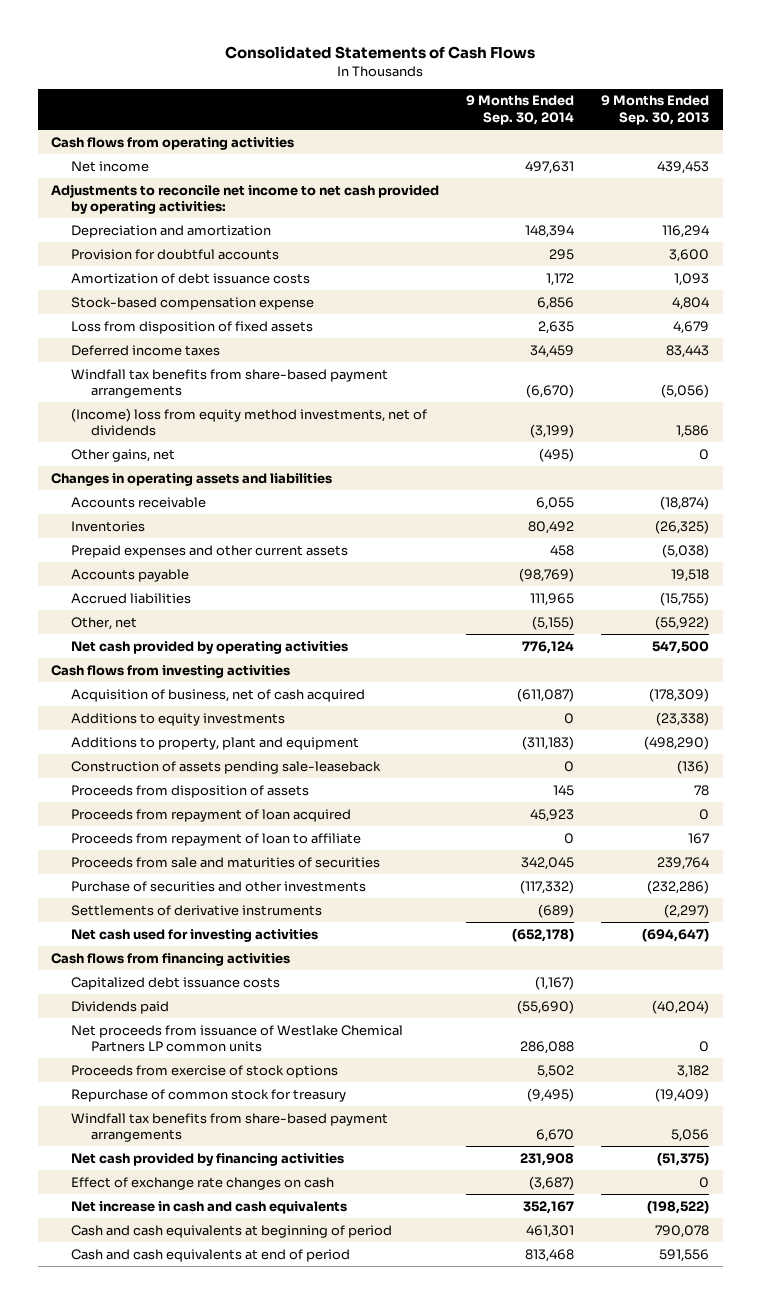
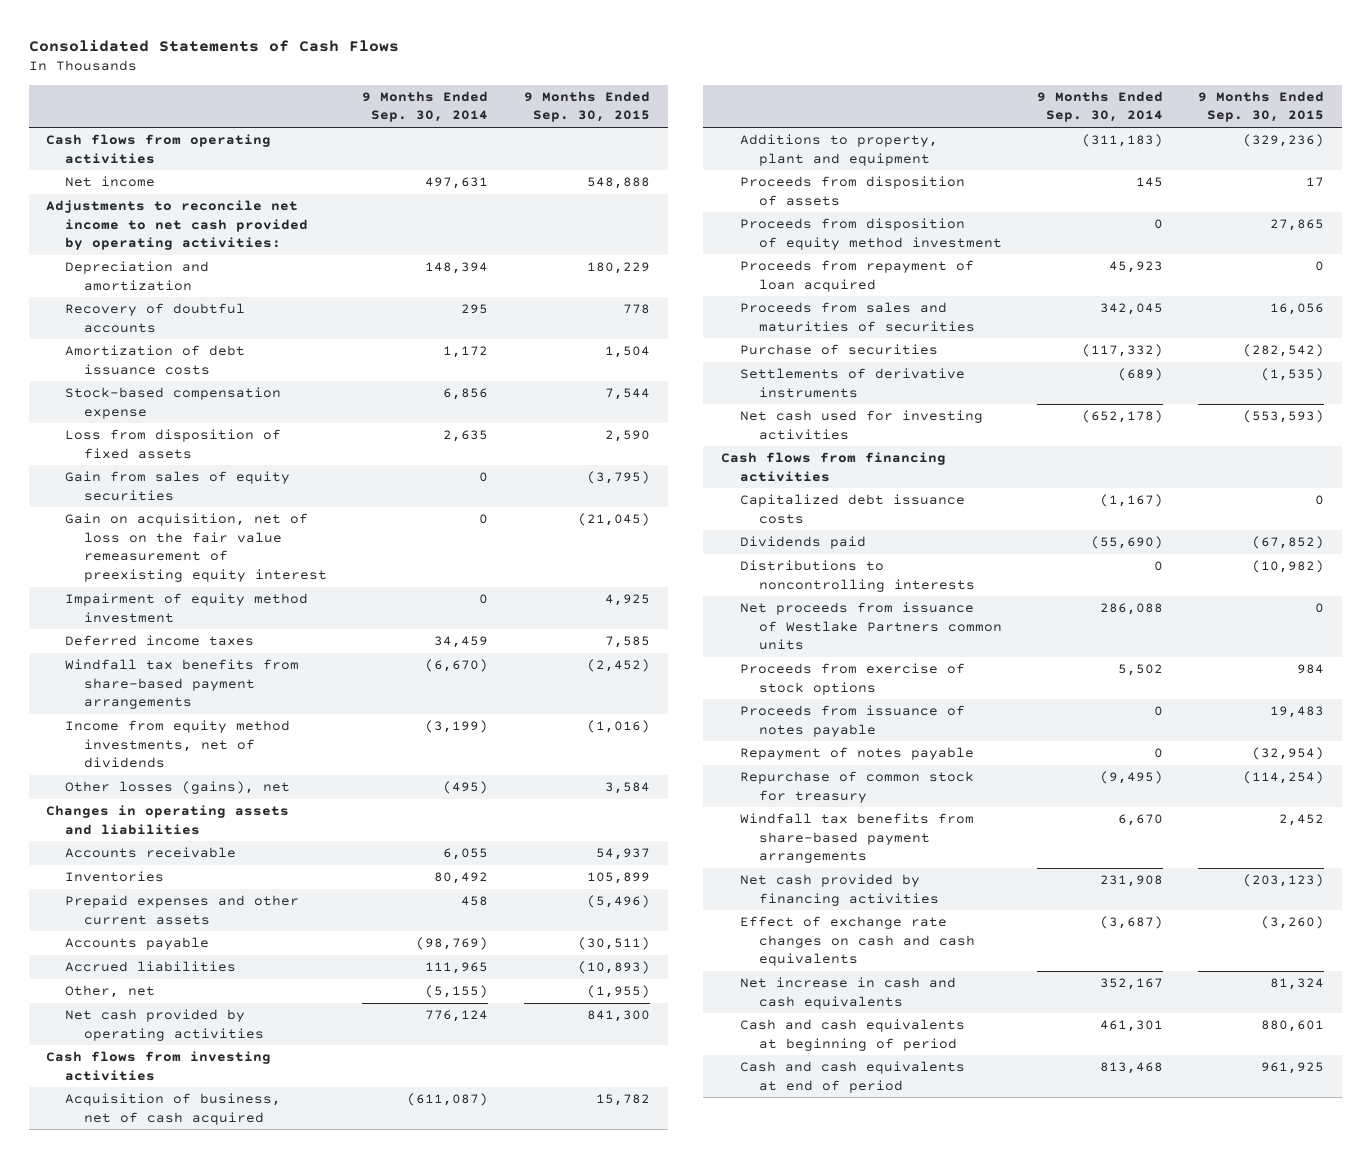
- | 9 Months Ended Sep. 30, 2014 | 9 Months Ended Sep. 30, 2013
+ | 9 Months Ended Sep. 30, 2014 | 9 Months Ended Sep. 30, 2015
- Provision for doubtful accounts | 295 | 3,600
+ Recovery of doubtful accounts | 295 | 778
+ Gain from sales of equity securities | 0 | (3,795)
+ Gain on acquisition, net of loss on the fair value remeasurement of preexisting equity interest | 0 | (21,045)
+ Impairment of equity method investment | 0 | 4,925
- (Income) loss from equity method investments, net of dividends | (3,199) | 1,586
- Other gains, net | (495) | 0
+ Income from equity method investments, net of dividends | (3,199) | (1,016)
+ Other losses (gains), net | (495) | 3,584
- Additions to equity investments | 0 | (23,338)
- Construction of assets pending sale-leaseback | 0 | (136)
+ Proceeds from disposition of equity method investment | 0 | 27,865
- Proceeds from repayment of loan to affiliate | 0 | 167
- Proceeds from sale and maturities of securities | 342,045 | 239,764
- Purchase of securities and other investments | (117,332) | (232,286)
+ Proceeds from sales and maturities of securities | 342,045 | 16,056
+ Purchase of securities | (117,332) | (282,542)
- Net proceeds from issuance of Westlake Chemical Partners LP common units | 286,088 | 0
+ Distributions to noncontrolling interests | 0 | (10,982)
+ Net proceeds from issuance of Westlake Partners common units | 286,088 | 0
+ Proceeds from issuance of notes payable | 0 | 19,483
+ Repayment of notes payable | 0 | (32,954)
- Effect of exchange rate changes on cash | (3,687) | 0
+ Effect of exchange rate changes on cash and cash equivalents | (3,687) | (3,260)

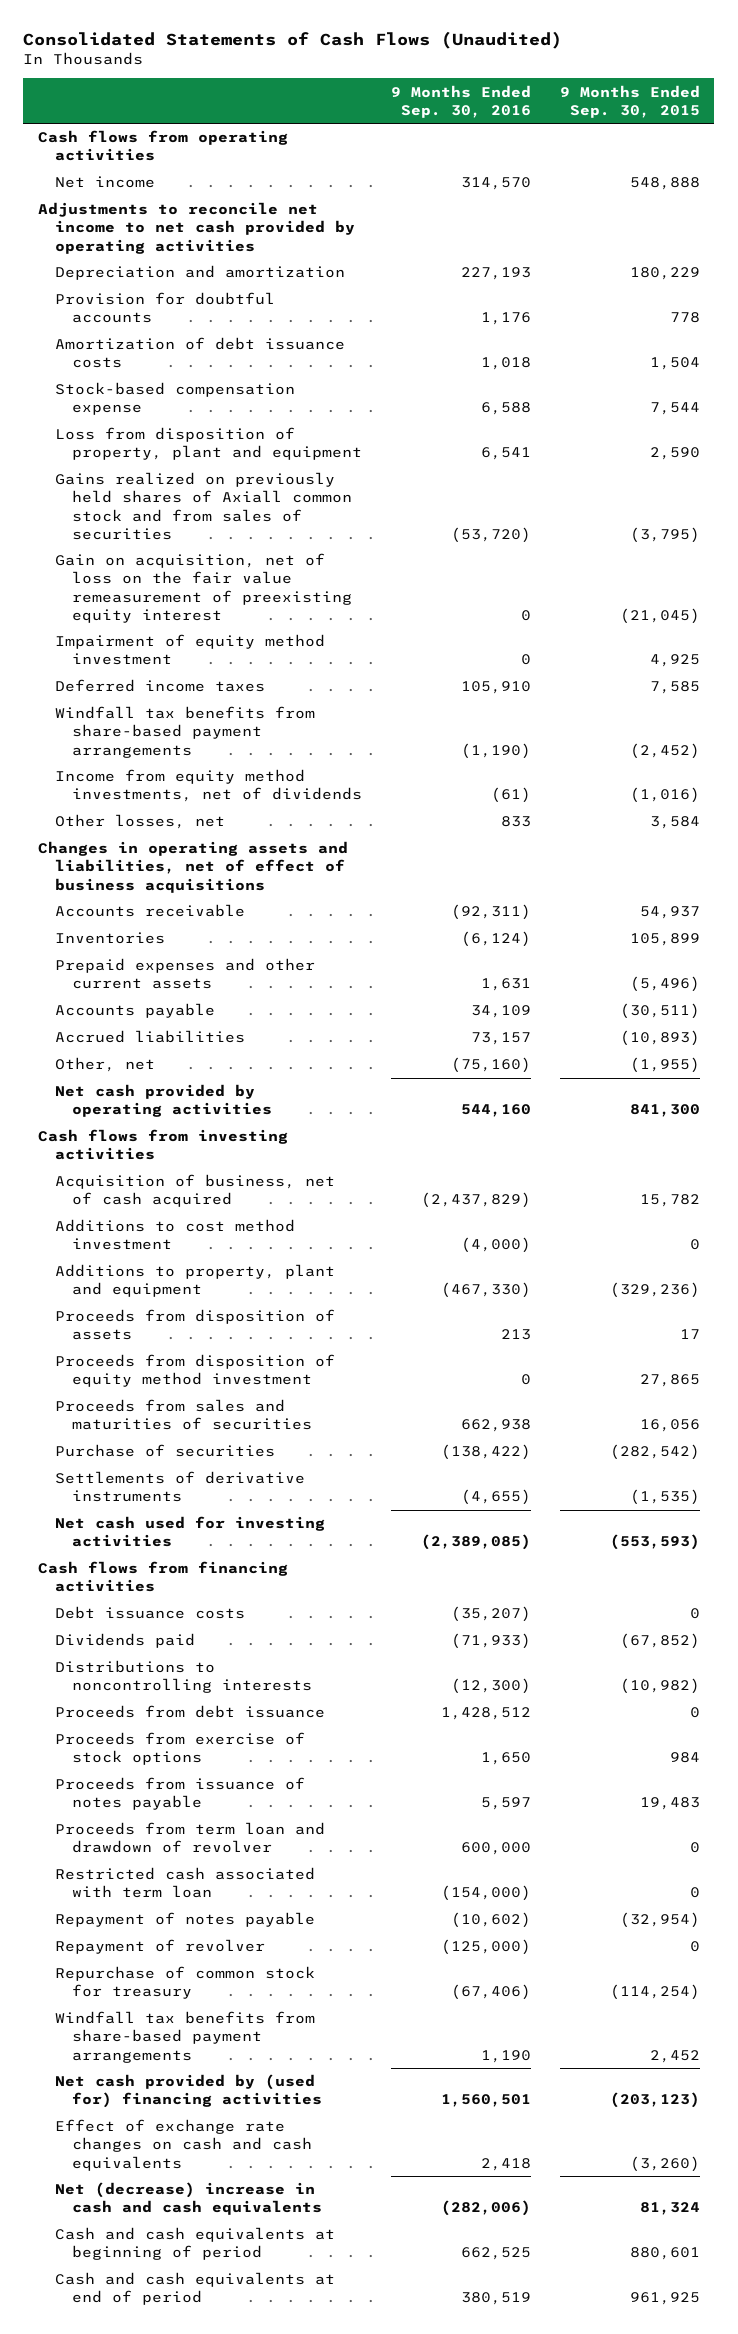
- Consolidated Statements of Cash Flows
+ Consolidated Statements of Cash Flows (Unaudited)
- | 9 Months Ended Sep. 30, 2014 | 9 Months Ended Sep. 30, 2015
+ | 9 Months Ended Sep. 30, 2016 | 9 Months Ended Sep. 30, 2015
- Adjustments to reconcile net income to net cash provided by operating activities:
+ Adjustments to reconcile net income to net cash provided by operating activities
- Recovery of doubtful accounts | 295 | 778
+ Provision for doubtful accounts | 1,176 | 778
- Loss from disposition of fixed assets | 2,635 | 2,590
- Gain from sales of equity securities | 0 | (3,795)
+ Loss from disposition of property, plant and equipment | 6,541 | 2,590
+ Gains realized on previously held shares of Axiall common stock and from sales of securities | (53,720) | (3,795)
- Other losses (gains), net | (495) | 3,584
- Changes in operating assets and liabilities
+ Other losses, net | 833 | 3,584
+ Changes in operating assets and liabilities, net of effect of business acquisitions
+ Additions to cost method investment | (4,000) | 0
- Proceeds from repayment of loan acquired | 45,923 | 0
- Capitalized debt issuance costs | (1,167) | 0
+ Debt issuance costs | (35,207) | 0
- Net proceeds from issuance of Westlake Partners common units | 286,088 | 0
+ Proceeds from debt issuance | 1,428,512 | 0
+ Proceeds from term loan and drawdown of revolver | 600,000 | 0
+ Restricted cash associated with term loan | (154,000) | 0
+ Repayment of revolver | (125,000) | 0
- Net cash provided by financing activities | 231,908 | (203,123)
+ Net cash provided by (used for) financing activities | 1,560,501 | (203,123)
- Net increase in cash and cash equivalents | 352,167 | 81,324
+ Net (decrease) increase in cash and cash equivalents | (282,006) | 81,324

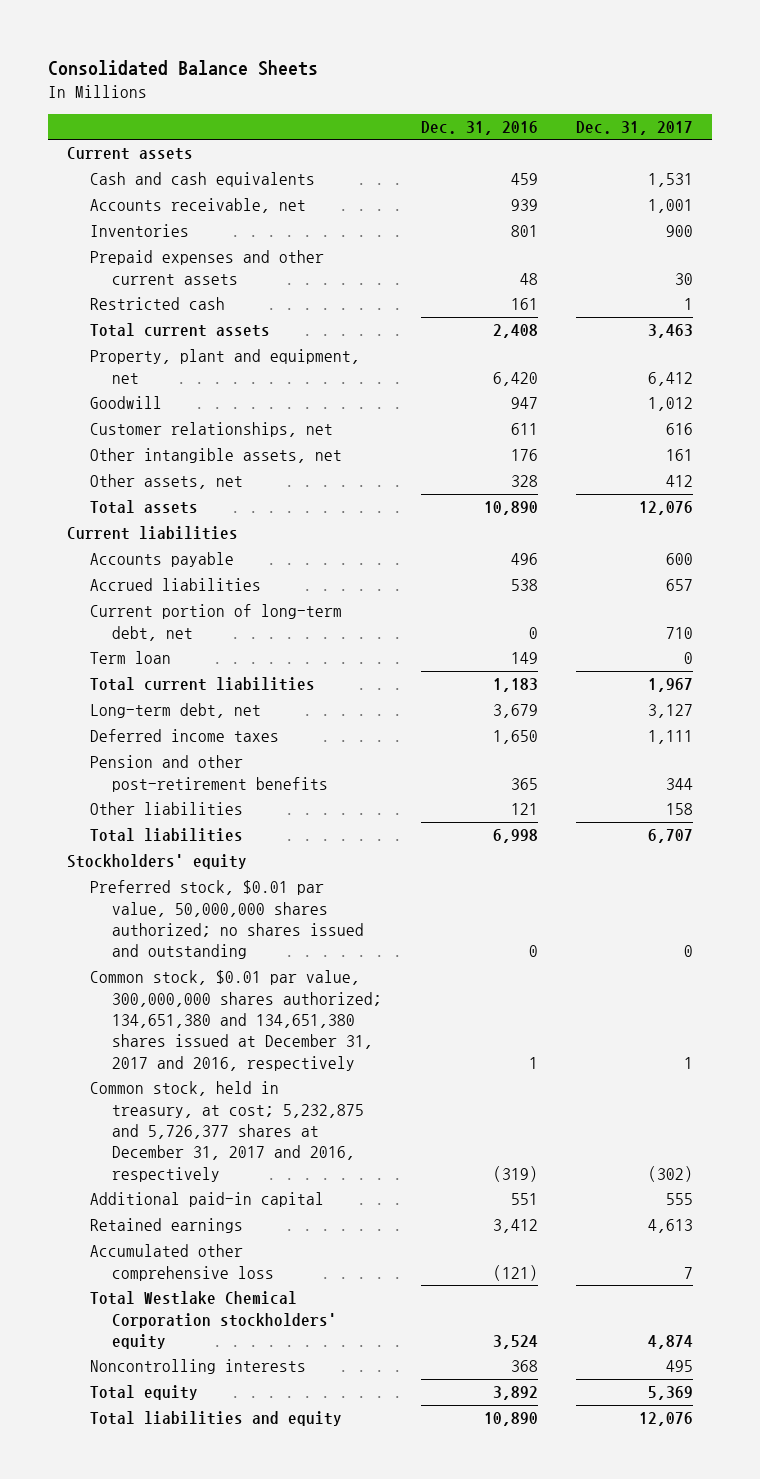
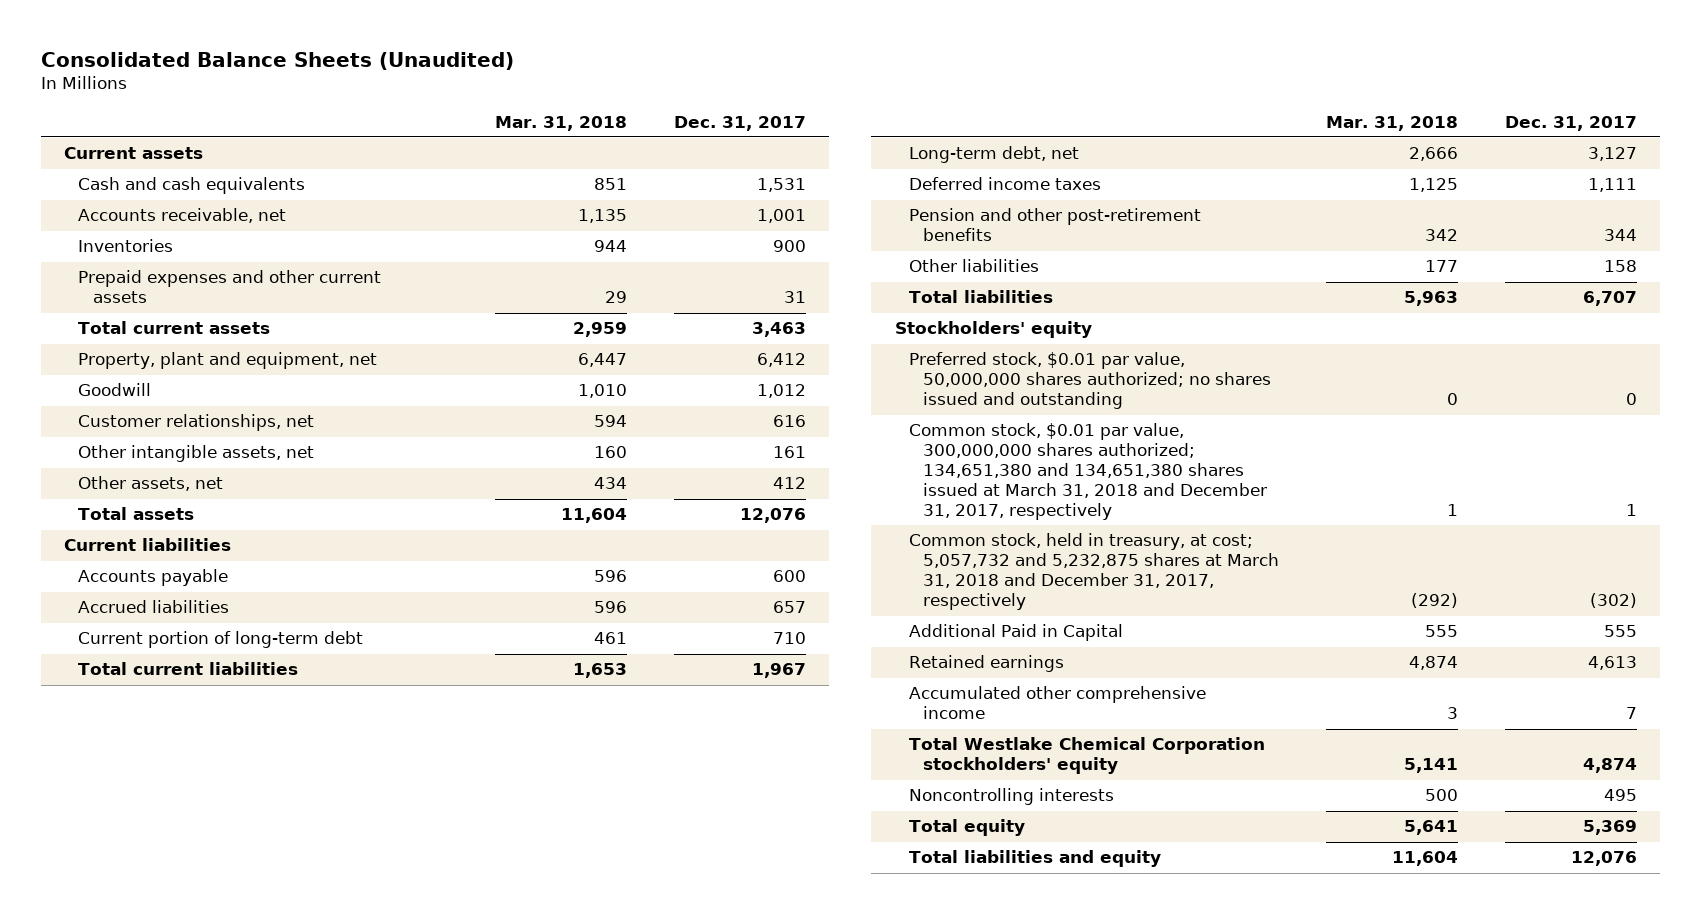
- Consolidated Balance Sheets
+ Consolidated Balance Sheets (Unaudited)
- | Dec. 31, 2016 | Dec. 31, 2017
+ | Mar. 31, 2018 | Dec. 31, 2017
- Prepaid expenses and other current assets | 48 | 30
- Restricted cash | 161 | 1
+ Prepaid expenses and other current assets | 29 | 31
- Current portion of long-term debt, net | 0 | 710
- Term loan | 149 | 0
+ Current portion of long-term debt | 461 | 710
- Common stock, $0.01 par value, 300,000,000 shares authorized; 134,651,380 and 134,651,380 shares issued at December 31, 2017 and 2016, respectively | 1 | 1
- Common stock, held in treasury, at cost; 5,232,875 and 5,726,377 shares at December 31, 2017 and 2016, respectively | (319) | (302)
- Additional paid-in capital | 551 | 555
+ Common stock, $0.01 par value, 300,000,000 shares authorized; 134,651,380 and 134,651,380 shares issued at March 31, 2018 and December 31, 2017, respectively | 1 | 1
+ Common stock, held in treasury, at cost; 5,057,732 and 5,232,875 shares at March 31, 2018 and December 31, 2017, respectively | (292) | (302)
+ Additional Paid in Capital | 555 | 555
- Accumulated other comprehensive loss | (121) | 7
+ Accumulated other comprehensive income | 3 | 7

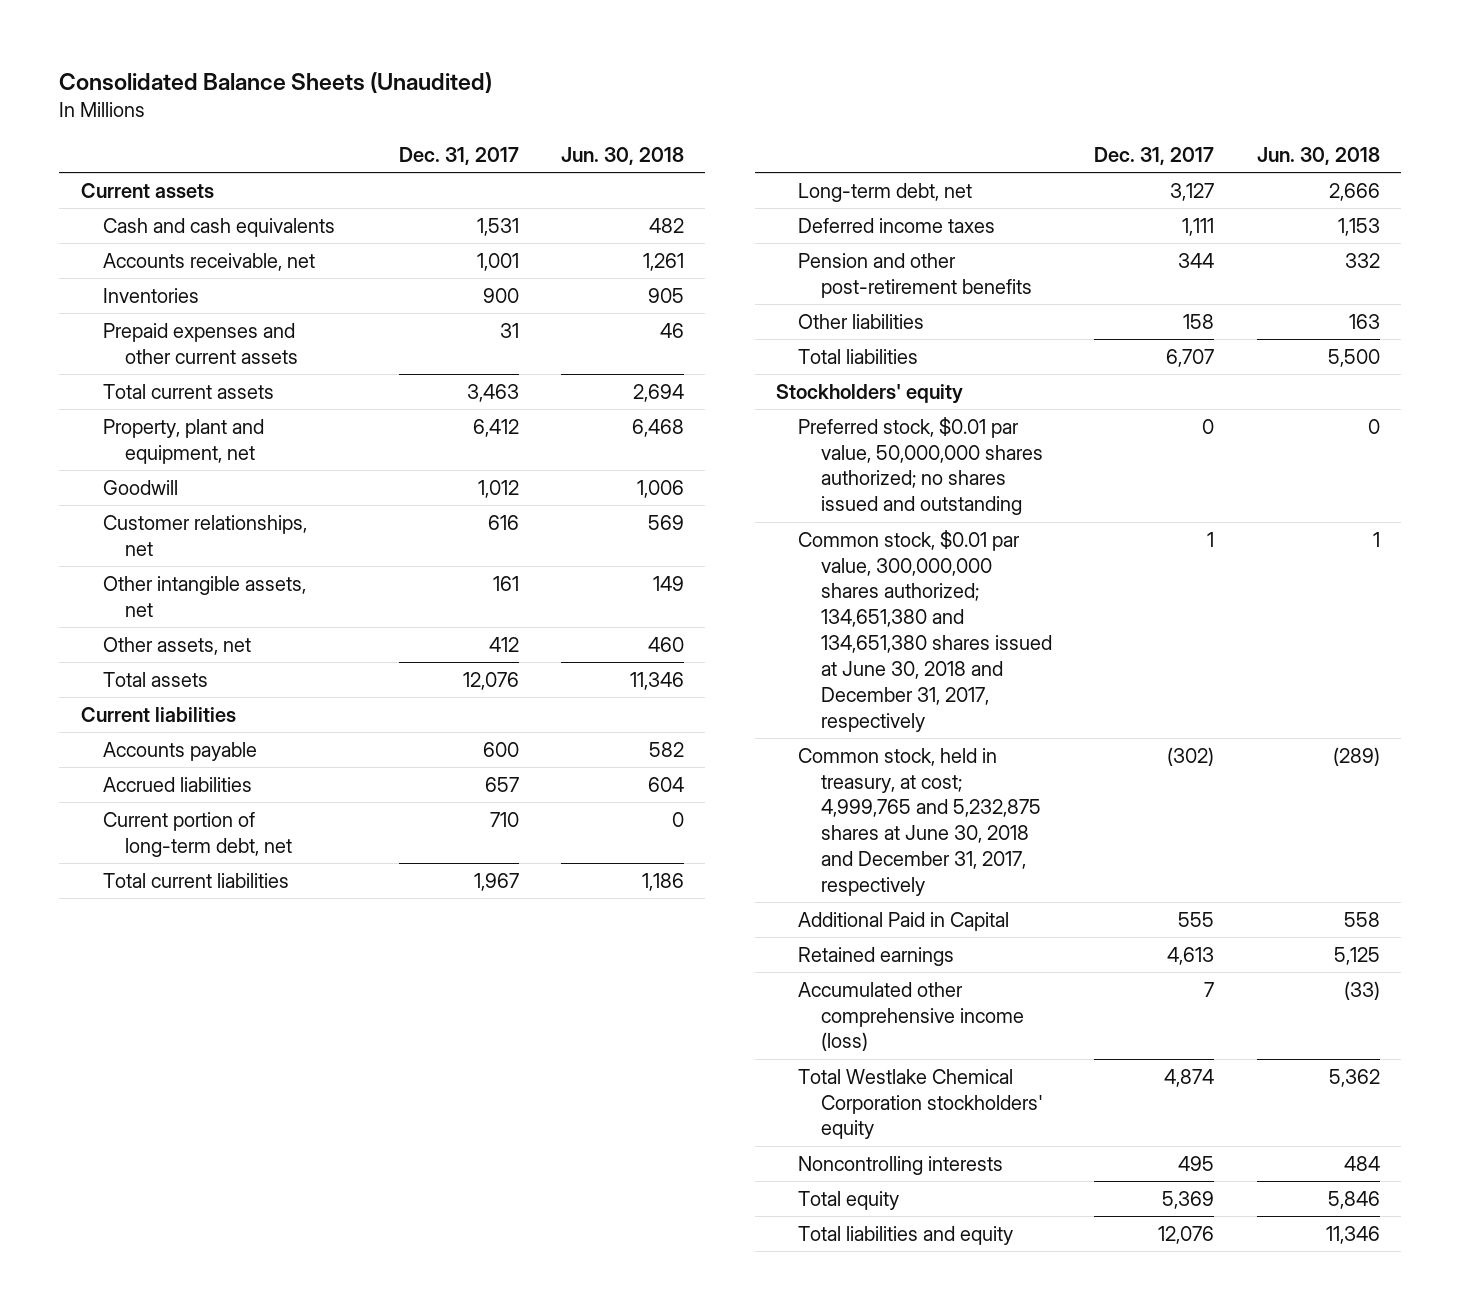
- | Mar. 31, 2018 | Dec. 31, 2017
+ | Dec. 31, 2017 | Jun. 30, 2018
- Current portion of long-term debt | 461 | 710
+ Current portion of long-term debt, net | 710 | 0
- Common stock, $0.01 par value, 300,000,000 shares authorized; 134,651,380 and 134,651,380 shares issued at March 31, 2018 and December 31, 2017, respectively | 1 | 1
- Common stock, held in treasury, at cost; 5,057,732 and 5,232,875 shares at March 31, 2018 and December 31, 2017, respectively | (292) | (302)
+ Common stock, $0.01 par value, 300,000,000 shares authorized; 134,651,380 and 134,651,380 shares issued at June 30, 2018 and December 31, 2017, respectively | 1 | 1
+ Common stock, held in treasury, at cost; 4,999,765 and 5,232,875 shares at June 30, 2018 and December 31, 2017, respectively | (302) | (289)
- Accumulated other comprehensive income | 3 | 7
+ Accumulated other comprehensive income (loss) | 7 | (33)

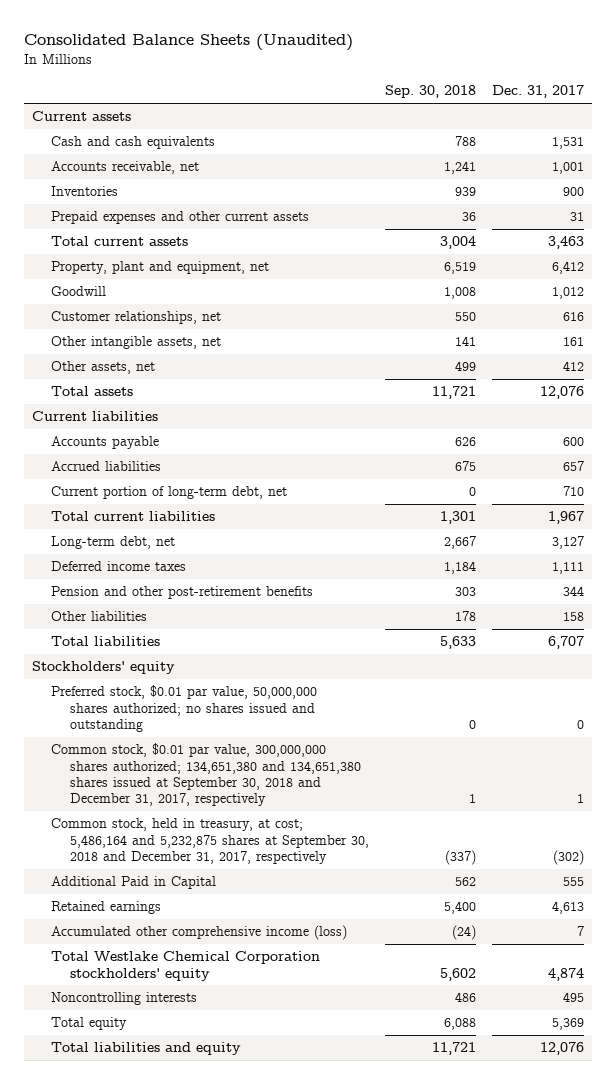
- | Dec. 31, 2017 | Jun. 30, 2018
+ | Sep. 30, 2018 | Dec. 31, 2017
- Common stock, $0.01 par value, 300,000,000 shares authorized; 134,651,380 and 134,651,380 shares issued at June 30, 2018 and December 31, 2017, respectively | 1 | 1
- Common stock, held in treasury, at cost; 4,999,765 and 5,232,875 shares at June 30, 2018 and December 31, 2017, respectively | (302) | (289)
+ Common stock, $0.01 par value, 300,000,000 shares authorized; 134,651,380 and 134,651,380 shares issued at September 30, 2018 and December 31, 2017, respectively | 1 | 1
+ Common stock, held in treasury, at cost; 5,486,164 and 5,232,875 shares at September 30, 2018 and December 31, 2017, respectively | (337) | (302)

